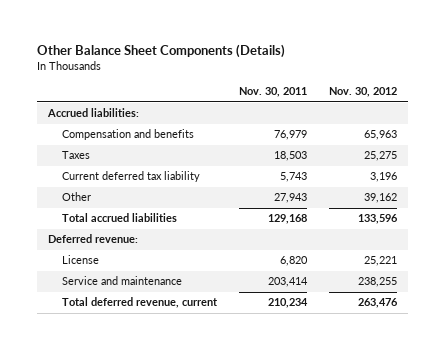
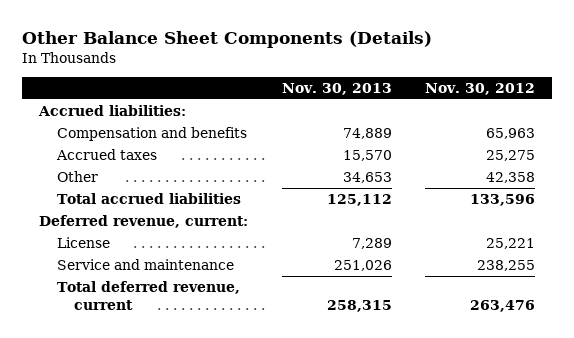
- | Nov. 30, 2011 | Nov. 30, 2012
+ | Nov. 30, 2013 | Nov. 30, 2012
- Taxes | 18,503 | 25,275
- Current deferred tax liability | 5,743 | 3,196
- Other | 27,943 | 39,162
+ Accrued taxes | 15,570 | 25,275
+ Other | 34,653 | 42,358
- Deferred revenue:
+ Deferred revenue, current:

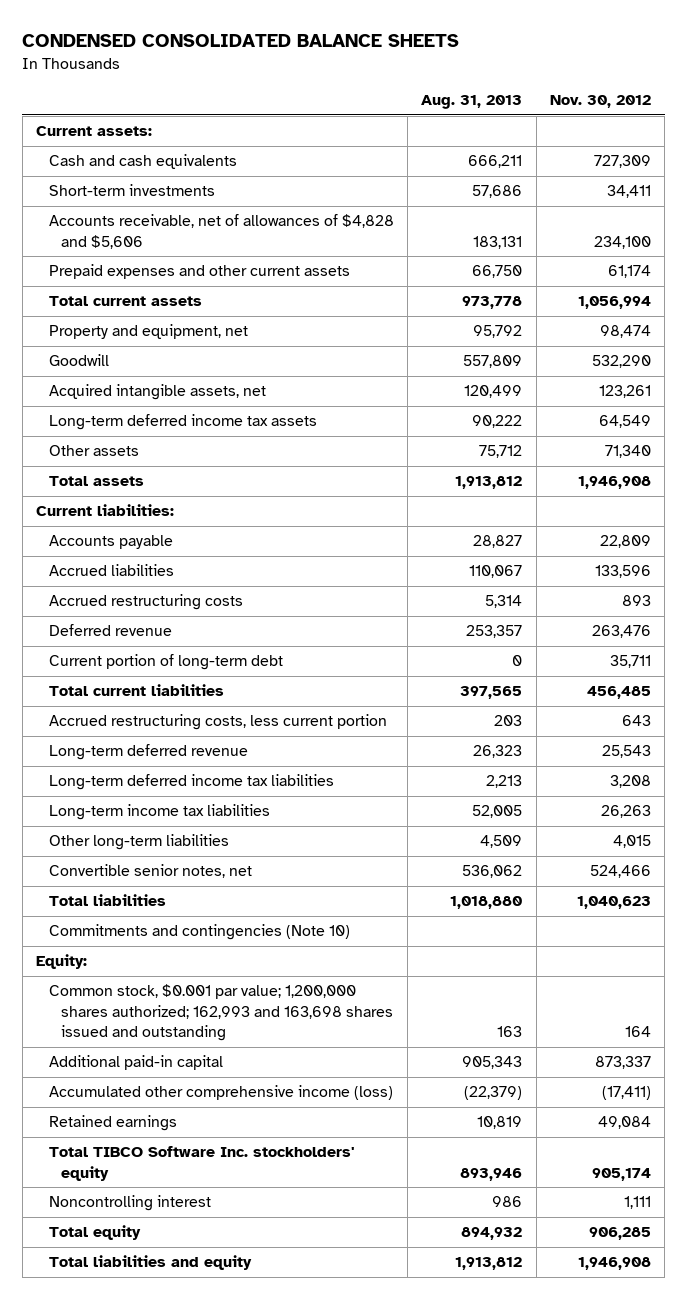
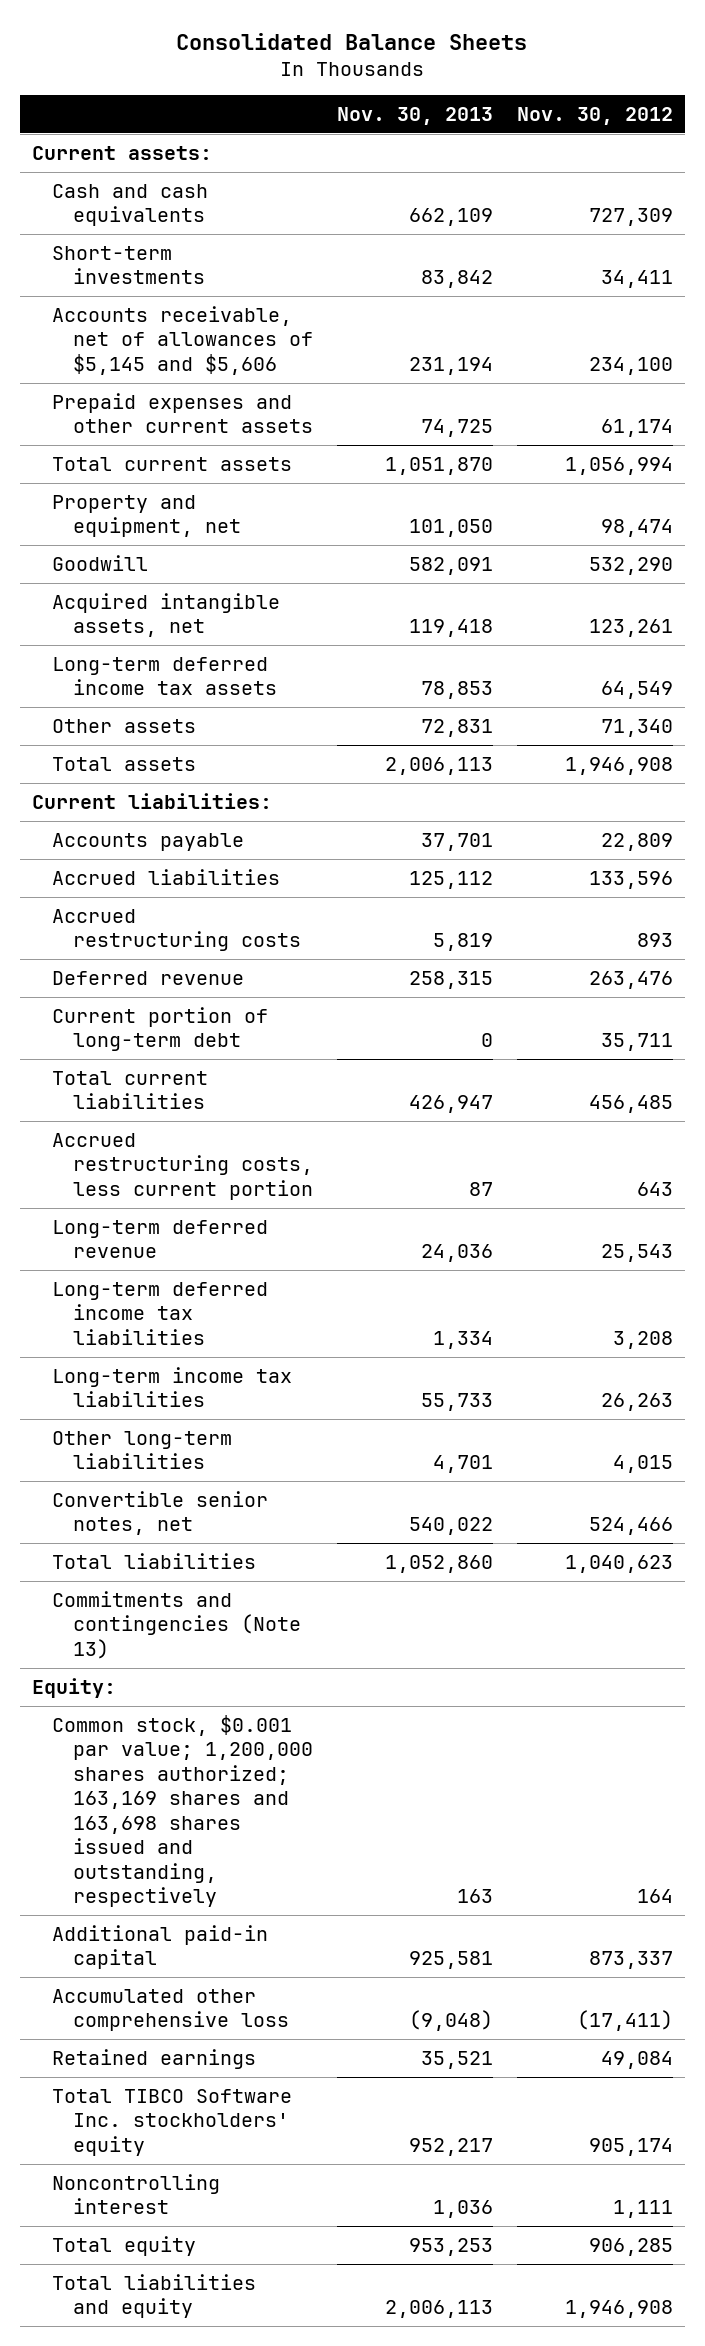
- CONDENSED CONSOLIDATED BALANCE SHEETS
+ Consolidated Balance Sheets
- | Aug. 31, 2013 | Nov. 30, 2012
+ | Nov. 30, 2013 | Nov. 30, 2012
- Accounts receivable, net of allowances of $4,828 and $5,606 | 183,131 | 234,100
+ Accounts receivable, net of allowances of $5,145 and $5,606 | 231,194 | 234,100
- Commitments and contingencies (Note 10)
+ Commitments and contingencies (Note 13)
- Common stock, $0.001 par value; 1,200,000 shares authorized; 162,993 and 163,698 shares issued and outstanding | 163 | 164
+ Common stock, $0.001 par value; 1,200,000 shares authorized; 163,169 shares and 163,698 shares issued and outstanding, respectively | 163 | 164
- Accumulated other comprehensive income (loss) | (22,379) | (17,411)
+ Accumulated other comprehensive loss | (9,048) | (17,411)

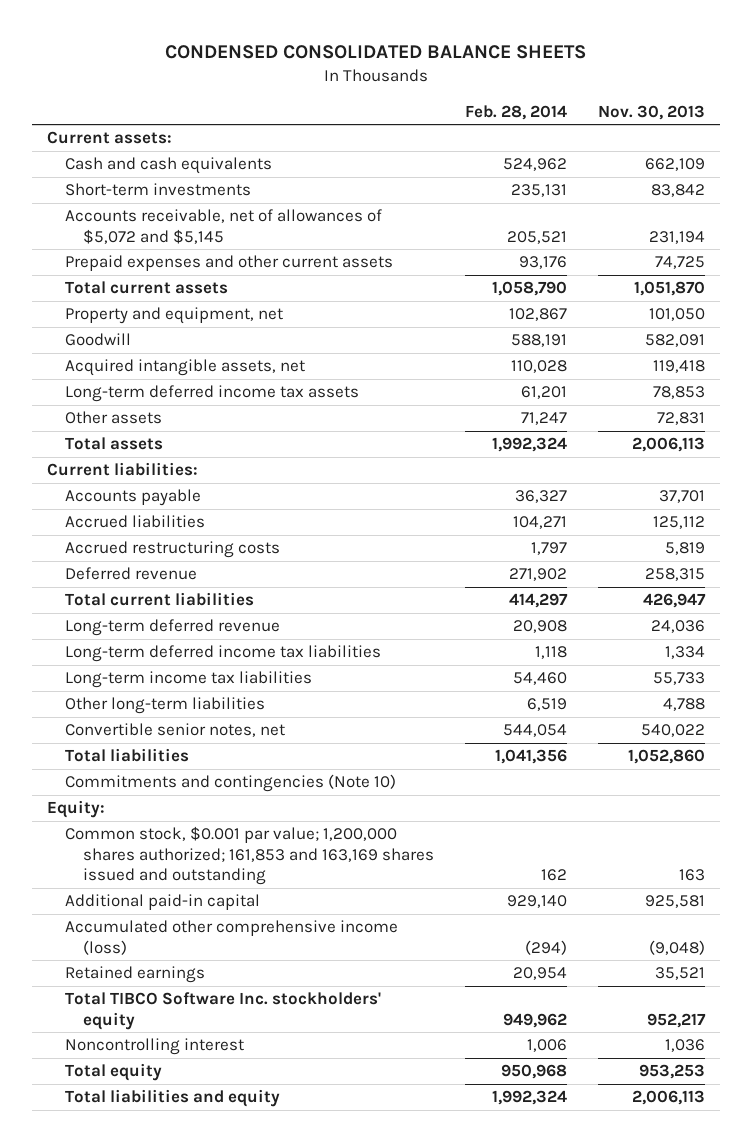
- Consolidated Balance Sheets
+ CONDENSED CONSOLIDATED BALANCE SHEETS
- | Nov. 30, 2013 | Nov. 30, 2012
+ | Feb. 28, 2014 | Nov. 30, 2013
- Accounts receivable, net of allowances of $5,145 and $5,606 | 231,194 | 234,100
+ Accounts receivable, net of allowances of $5,072 and $5,145 | 205,521 | 231,194
- Current portion of long-term debt | 0 | 35,711
- Accrued restructuring costs, less current portion | 87 | 643
- Other long-term liabilities | 4,701 | 4,015
+ Other long-term liabilities | 6,519 | 4,788
- Commitments and contingencies (Note 13)
+ Commitments and contingencies (Note 10)
- Common stock, $0.001 par value; 1,200,000 shares authorized; 163,169 shares and 163,698 shares issued and outstanding, respectively | 163 | 164
+ Common stock, $0.001 par value; 1,200,000 shares authorized; 161,853 and 163,169 shares issued and outstanding | 162 | 163
- Accumulated other comprehensive loss | (9,048) | (17,411)
+ Accumulated other comprehensive income (loss) | (294) | (9,048)

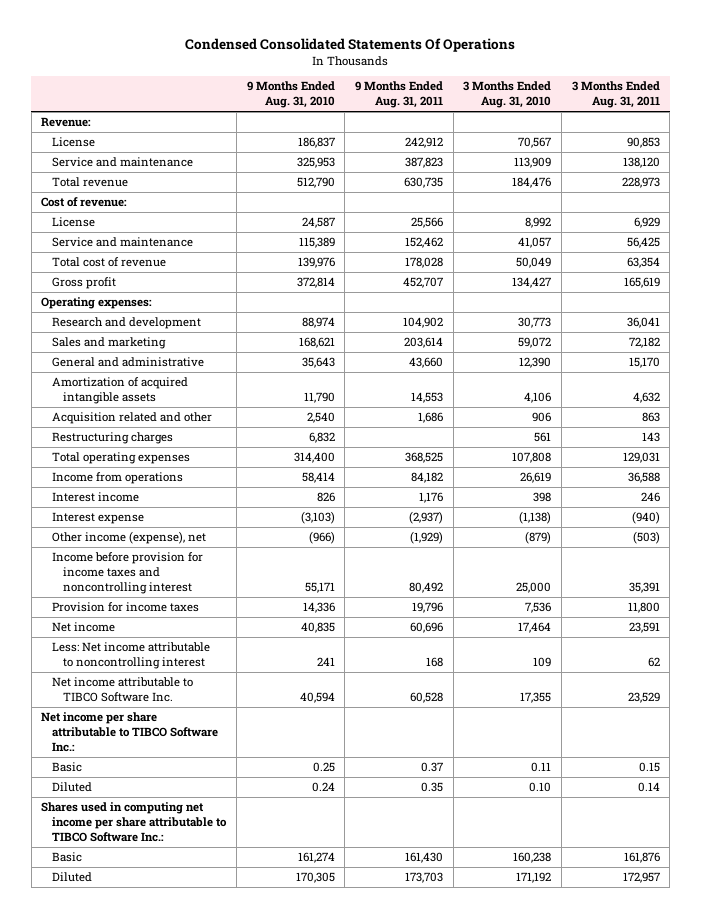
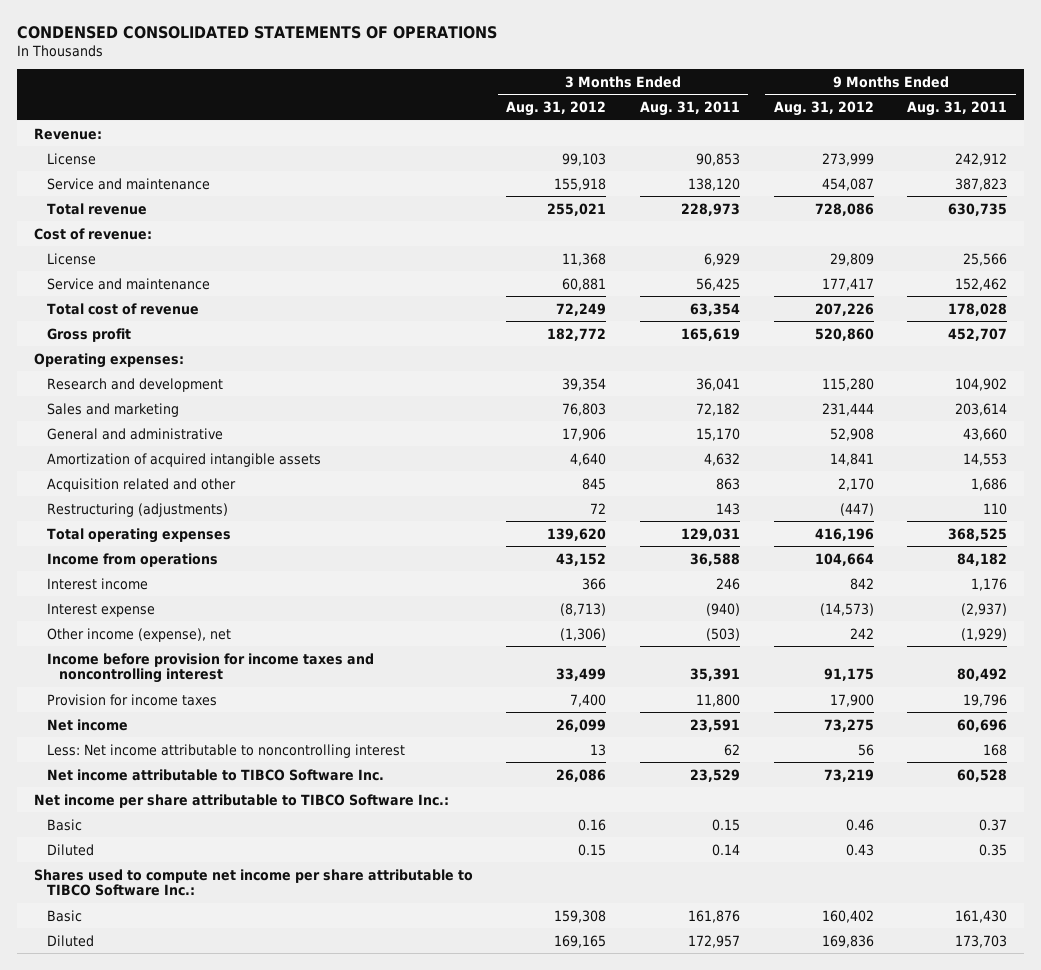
- Condensed Consolidated Statements Of Operations
+ CONDENSED CONSOLIDATED STATEMENTS OF OPERATIONS
- | 9 Months Ended Aug. 31, 2010 | 9 Months Ended Aug. 31, 2011 | 3 Months Ended Aug. 31, 2010 | 3 Months Ended Aug. 31, 2011
+ | 3 Months Ended Aug. 31, 2012 | 3 Months Ended Aug. 31, 2011 | 9 Months Ended Aug. 31, 2012 | 9 Months Ended Aug. 31, 2011
- Restructuring charges | 6,832 | | 561 | 143
+ Restructuring (adjustments) | 72 | 143 | (447) | 110
- Shares used in computing net income per share attributable to TIBCO Software Inc.:
+ Shares used to compute net income per share attributable to TIBCO Software Inc.:

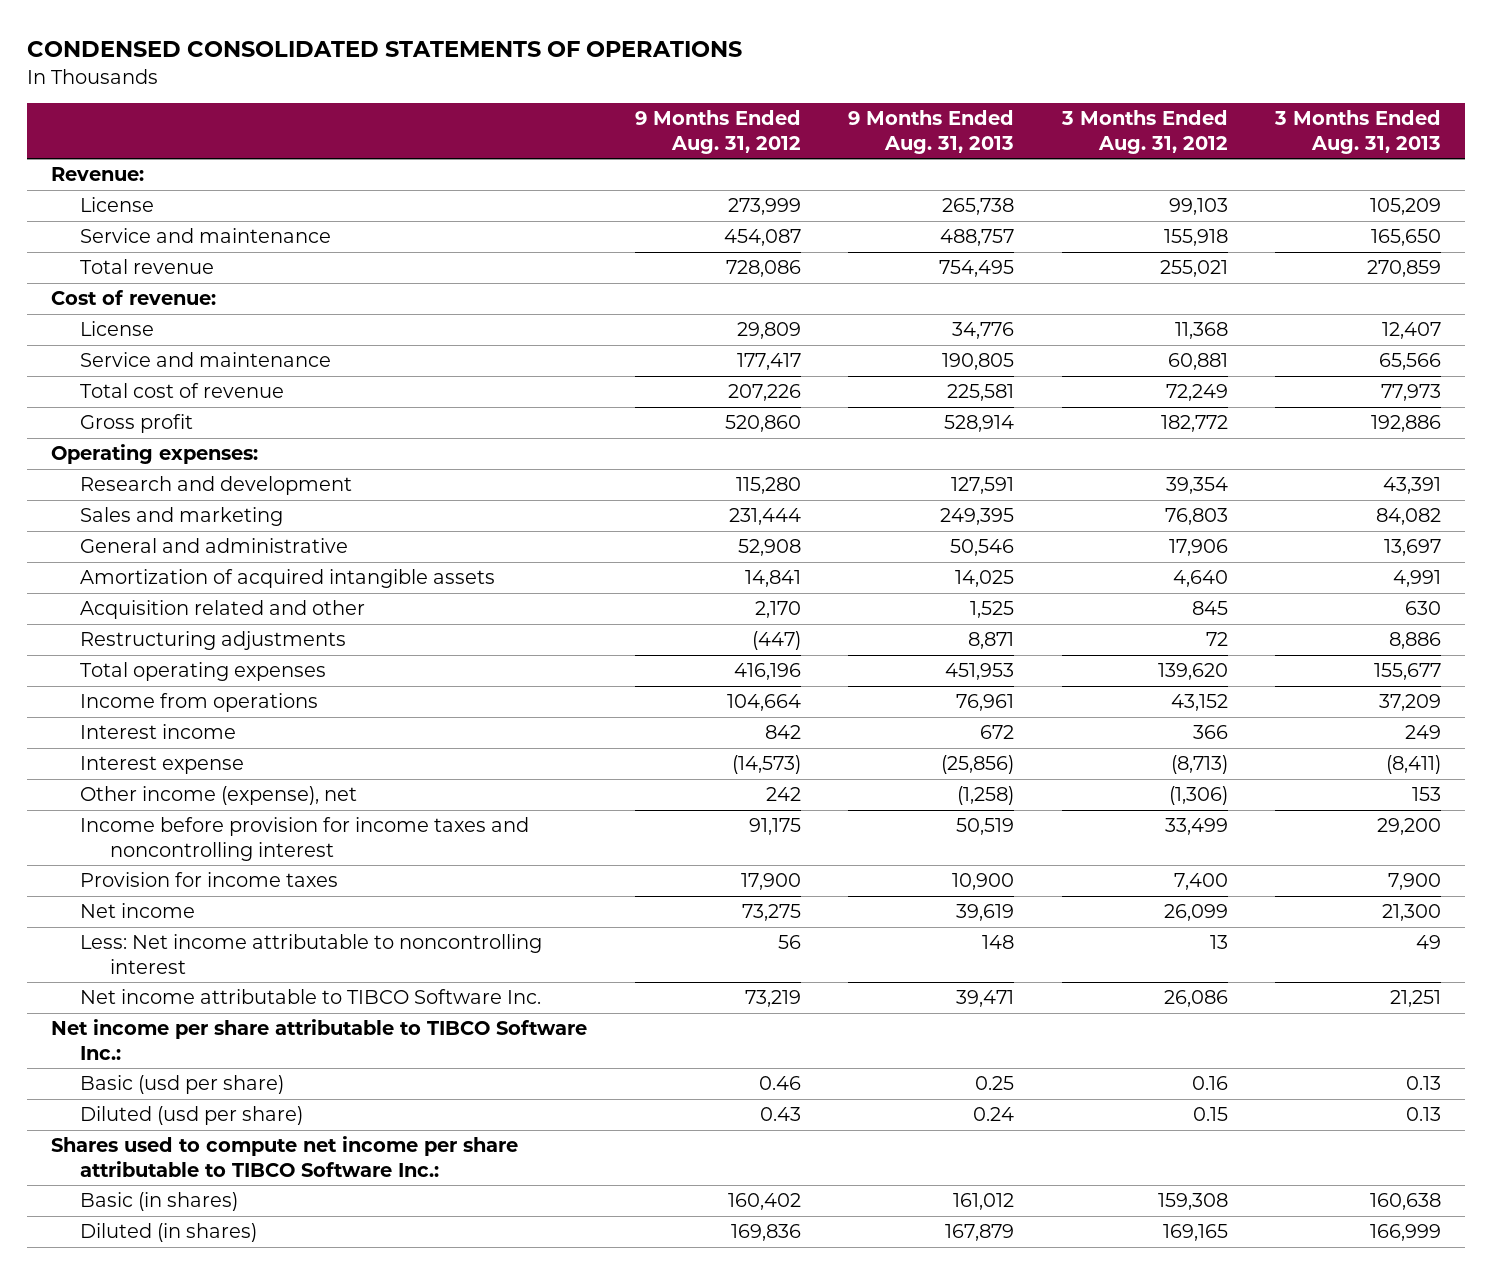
- | 3 Months Ended Aug. 31, 2012 | 3 Months Ended Aug. 31, 2011 | 9 Months Ended Aug. 31, 2012 | 9 Months Ended Aug. 31, 2011
+ | 9 Months Ended Aug. 31, 2012 | 9 Months Ended Aug. 31, 2013 | 3 Months Ended Aug. 31, 2012 | 3 Months Ended Aug. 31, 2013
- Restructuring (adjustments) | 72 | 143 | (447) | 110
+ Restructuring adjustments | (447) | 8,871 | 72 | 8,886
- Basic | 0.16 | 0.15 | 0.46 | 0.37
- Diluted | 0.15 | 0.14 | 0.43 | 0.35
+ Basic (usd per share) | 0.46 | 0.25 | 0.16 | 0.13
+ Diluted (usd per share) | 0.43 | 0.24 | 0.15 | 0.13
- Basic | 159,308 | 161,876 | 160,402 | 161,430
- Diluted | 169,165 | 172,957 | 169,836 | 173,703
+ Basic (in shares) | 160,402 | 161,012 | 159,308 | 160,638
+ Diluted (in shares) | 169,836 | 167,879 | 169,165 | 166,999

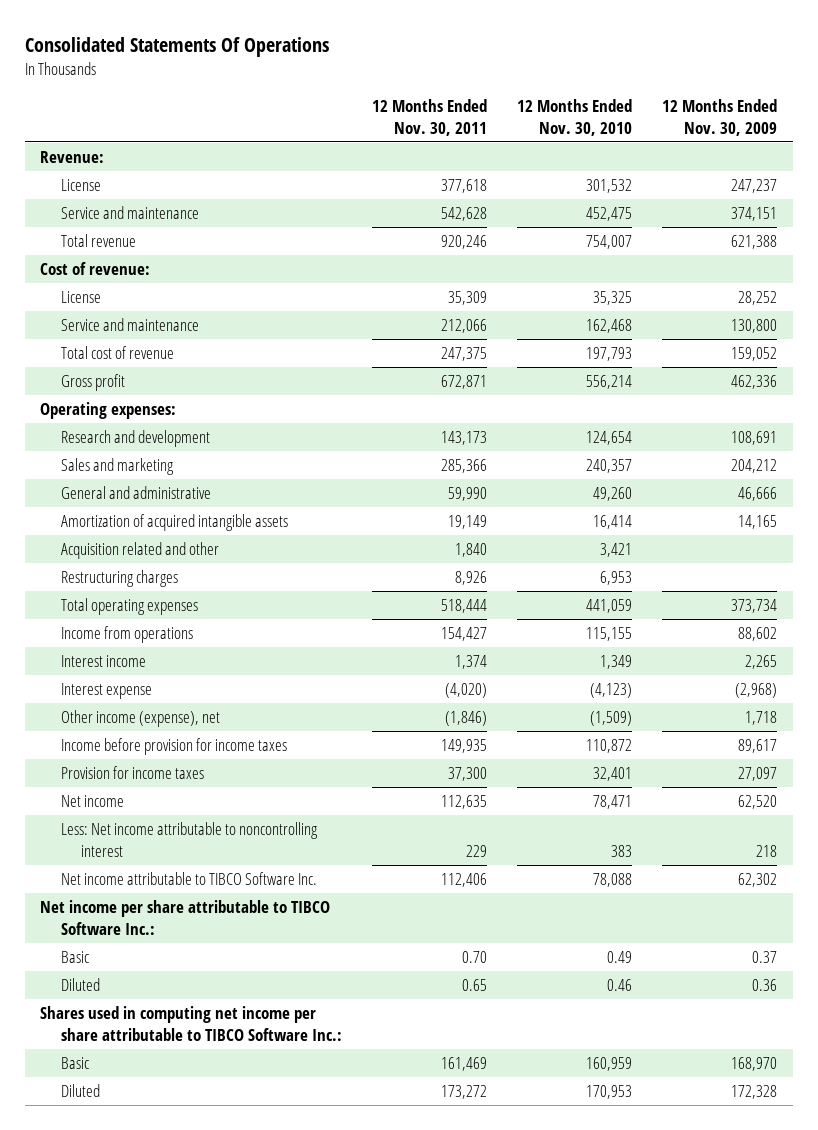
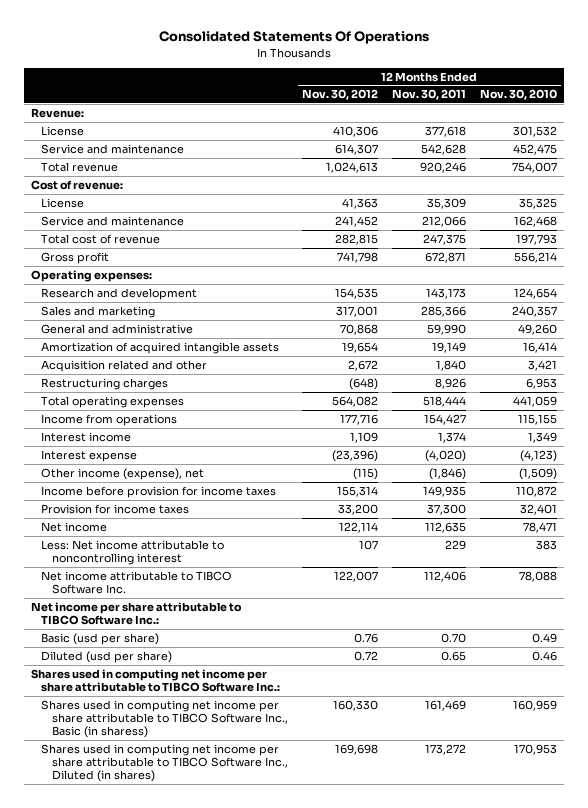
- | 12 Months Ended Nov. 30, 2011 | 12 Months Ended Nov. 30, 2010 | 12 Months Ended Nov. 30, 2009
+ | 12 Months Ended Nov. 30, 2012 | 12 Months Ended Nov. 30, 2011 | 12 Months Ended Nov. 30, 2010
- Basic | 0.70 | 0.49 | 0.37
- Diluted | 0.65 | 0.46 | 0.36
+ Basic (usd per share) | 0.76 | 0.70 | 0.49
+ Diluted (usd per share) | 0.72 | 0.65 | 0.46
- Basic | 161,469 | 160,959 | 168,970
- Diluted | 173,272 | 170,953 | 172,328
+ Shares used in computing net income per share attributable to TIBCO Software Inc., Basic (in sharess) | 160,330 | 161,469 | 160,959
+ Shares used in computing net income per share attributable to TIBCO Software Inc., Diluted (in shares) | 169,698 | 173,272 | 170,953

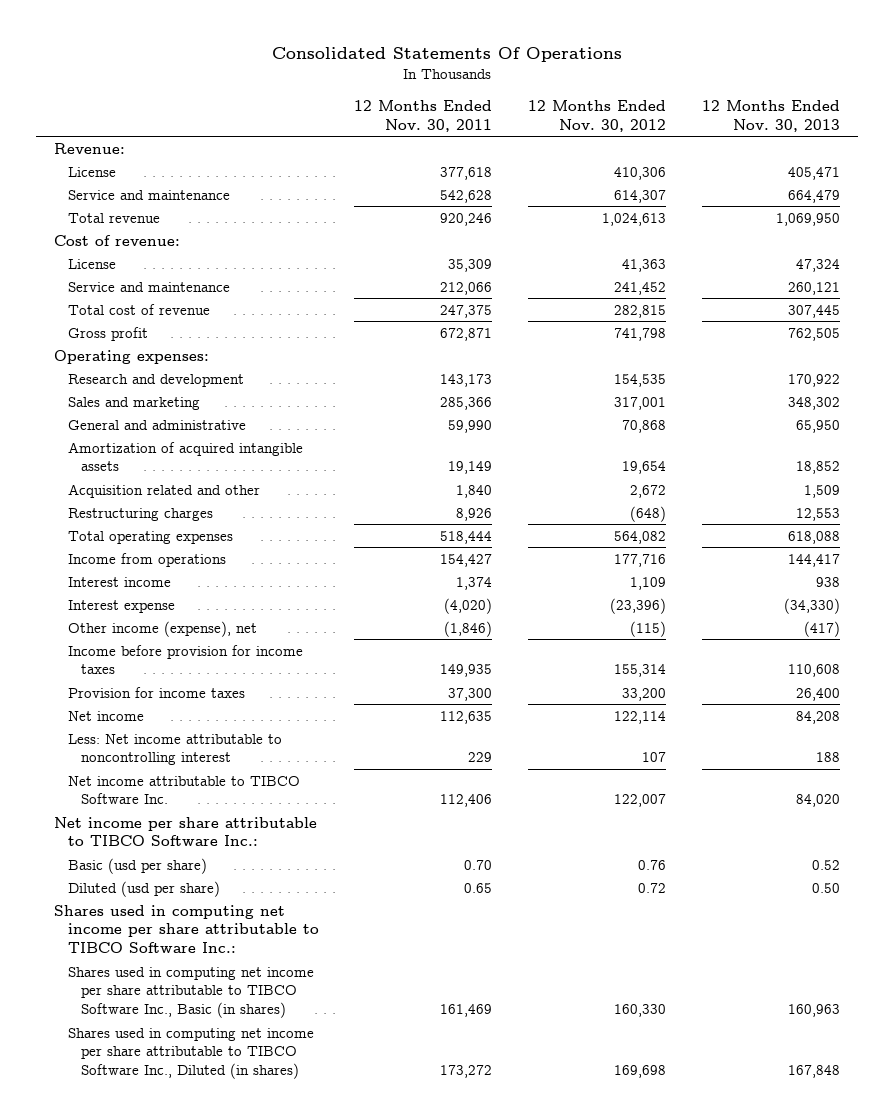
- | 12 Months Ended Nov. 30, 2012 | 12 Months Ended Nov. 30, 2011 | 12 Months Ended Nov. 30, 2010
+ | 12 Months Ended Nov. 30, 2011 | 12 Months Ended Nov. 30, 2012 | 12 Months Ended Nov. 30, 2013
- Shares used in computing net income per share attributable to TIBCO Software Inc., Basic (in sharess) | 160,330 | 161,469 | 160,959
+ Shares used in computing net income per share attributable to TIBCO Software Inc., Basic (in shares) | 161,469 | 160,330 | 160,963

